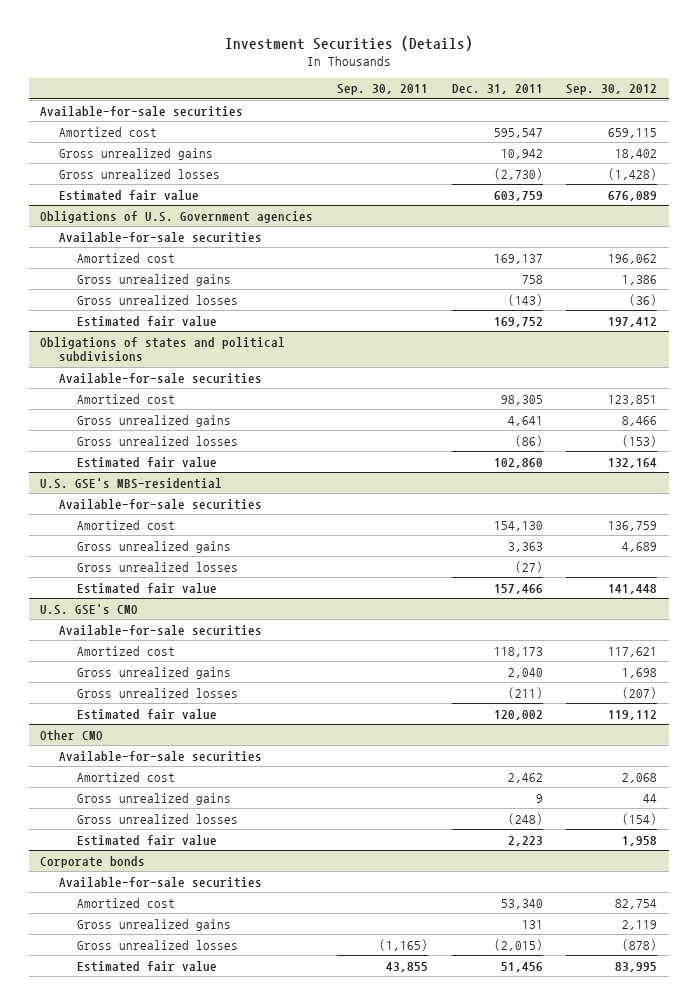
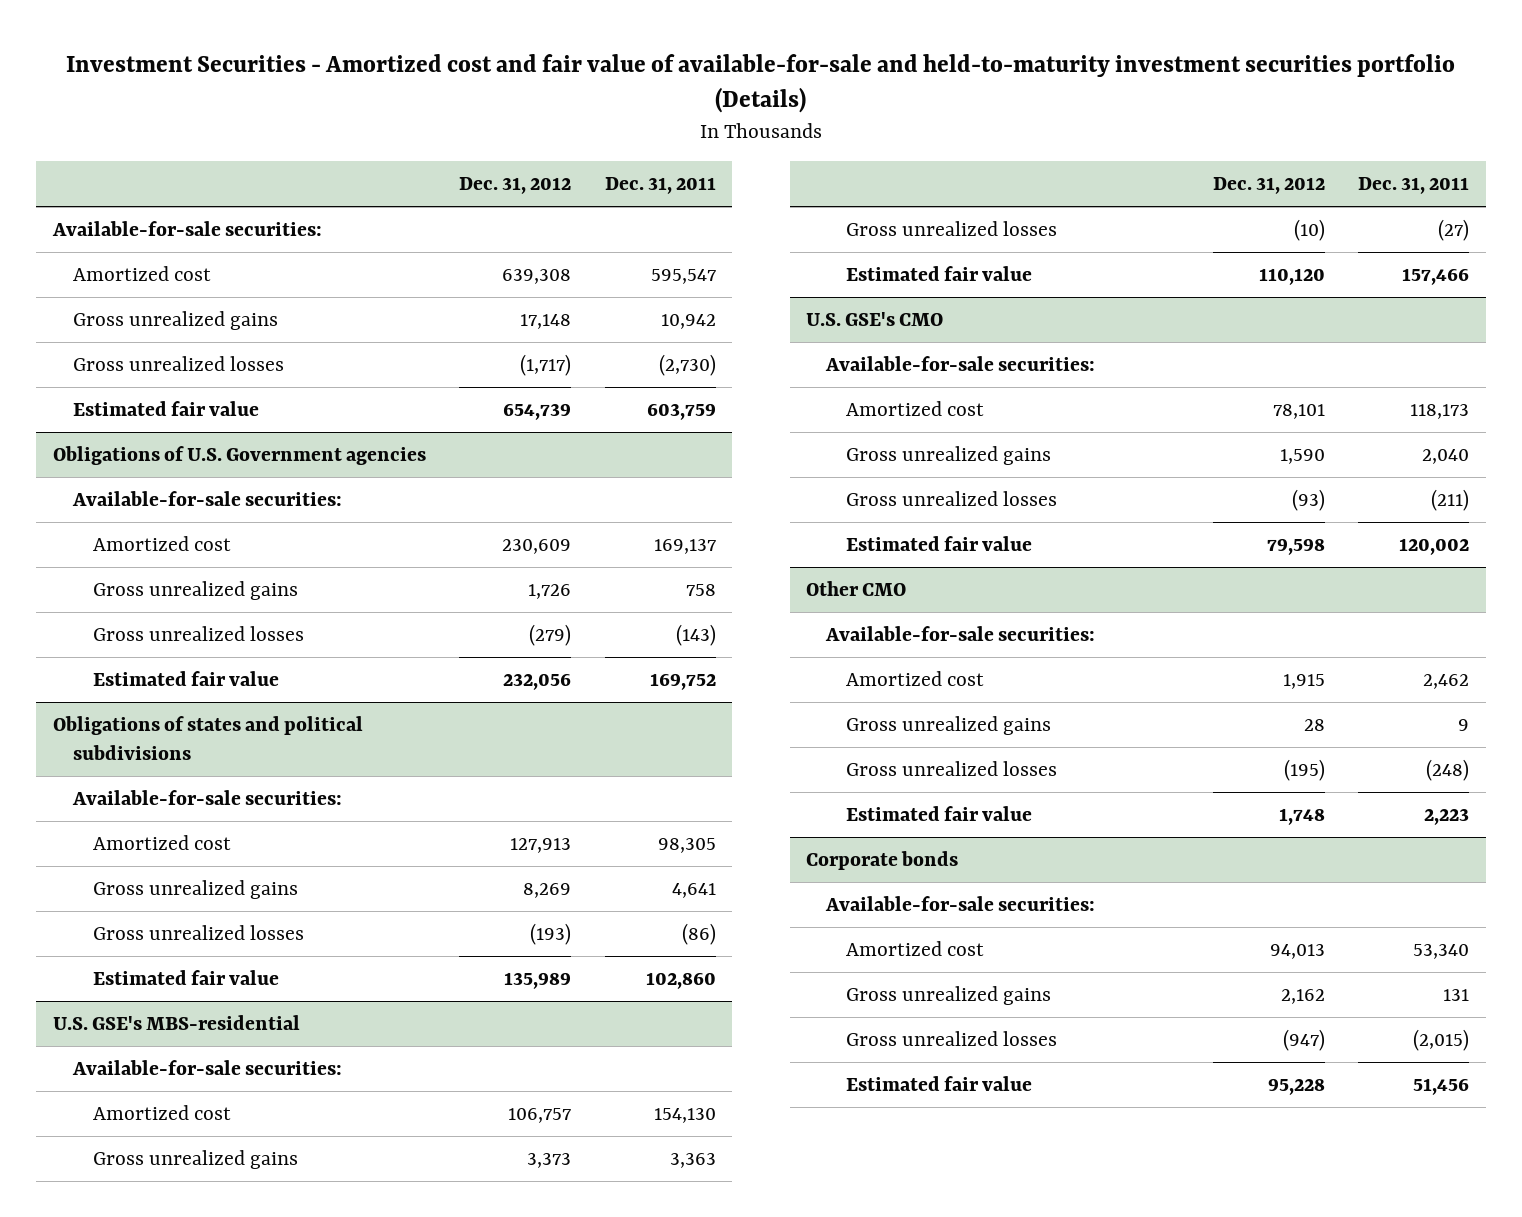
- Investment Securities (Details)
+ Investment Securities - Amortized cost and fair value of available-for-sale and held-to-maturity investment securities portfolio (Details)
- | Sep. 30, 2011 | Dec. 31, 2011 | Sep. 30, 2012
+ | Dec. 31, 2012 | Dec. 31, 2011
- Available-for-sale securities
+ Available-for-sale securities:
@ Obligations of U.S. Government agencies
- Available-for-sale securities
+ Available-for-sale securities:
@ Obligations of states and political subdivisions
- Available-for-sale securities
+ Available-for-sale securities:
@ U.S. GSE's MBS-residential
- Available-for-sale securities
+ Available-for-sale securities:
@ U.S. GSE's CMO
- Available-for-sale securities
+ Available-for-sale securities:
@ Other CMO
- Available-for-sale securities
+ Available-for-sale securities:
@ Corporate bonds
- Available-for-sale securities
+ Available-for-sale securities:

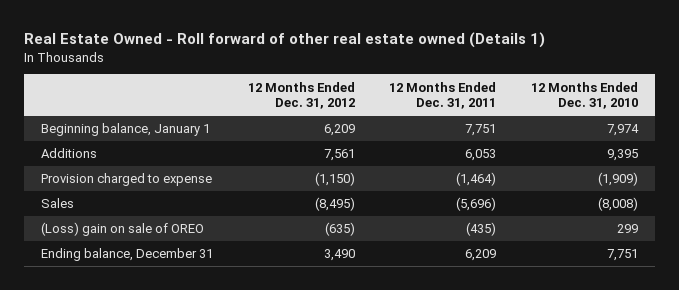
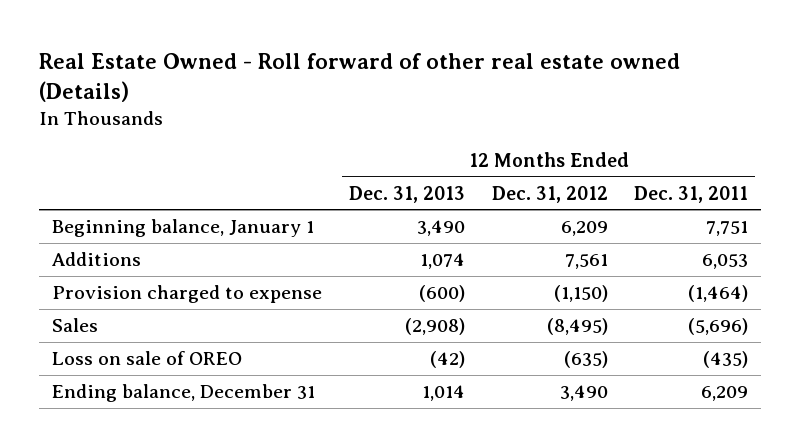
- Real Estate Owned - Roll forward of other real estate owned (Details 1)
+ Real Estate Owned - Roll forward of other real estate owned (Details)
- | 12 Months Ended Dec. 31, 2012 | 12 Months Ended Dec. 31, 2011 | 12 Months Ended Dec. 31, 2010
+ | 12 Months Ended Dec. 31, 2013 | 12 Months Ended Dec. 31, 2012 | 12 Months Ended Dec. 31, 2011
- (Loss) gain on sale of OREO | (635) | (435) | 299
+ Loss on sale of OREO | (42) | (635) | (435)

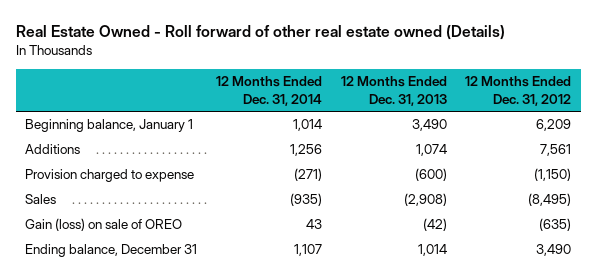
- | 12 Months Ended Dec. 31, 2013 | 12 Months Ended Dec. 31, 2012 | 12 Months Ended Dec. 31, 2011
+ | 12 Months Ended Dec. 31, 2014 | 12 Months Ended Dec. 31, 2013 | 12 Months Ended Dec. 31, 2012
- Loss on sale of OREO | (42) | (635) | (435)
+ Gain (loss) on sale of OREO | 43 | (42) | (635)

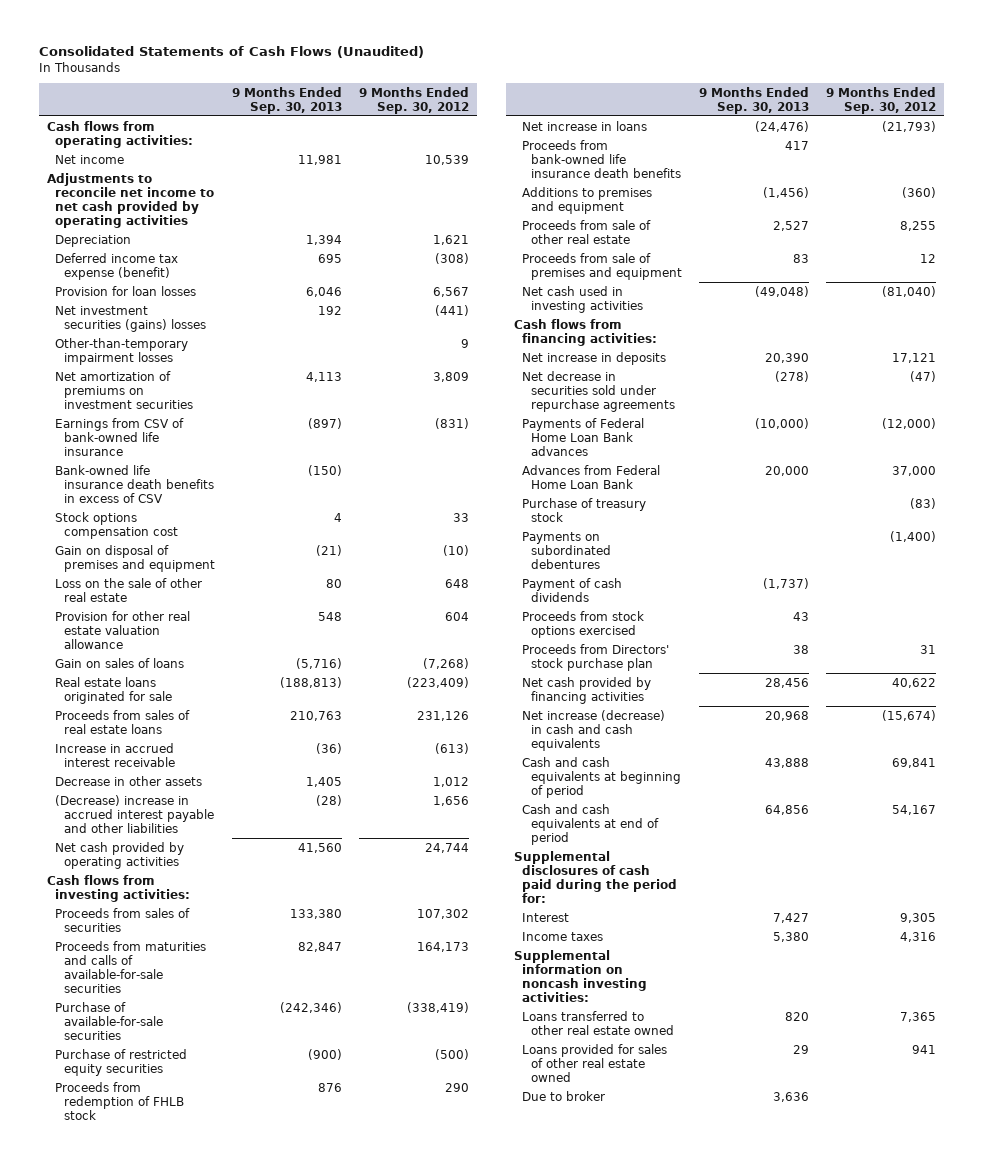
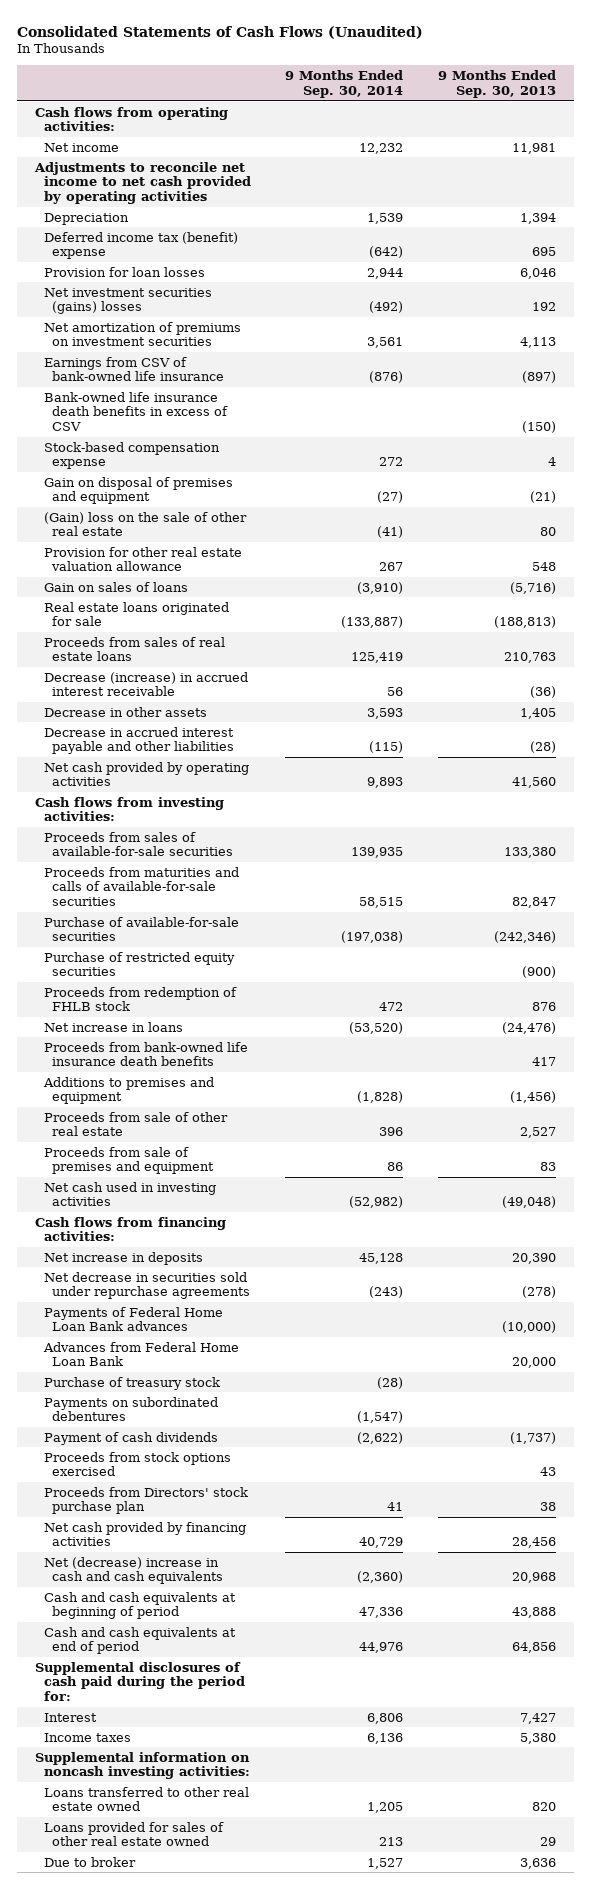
- | 9 Months Ended Sep. 30, 2013 | 9 Months Ended Sep. 30, 2012
+ | 9 Months Ended Sep. 30, 2014 | 9 Months Ended Sep. 30, 2013
- Deferred income tax expense (benefit) | 695 | (308)
+ Deferred income tax (benefit) expense | (642) | 695
- Other-than-temporary impairment losses | | 9
- Stock options compensation cost | 4 | 33
+ Stock-based compensation expense | 272 | 4
- Loss on the sale of other real estate | 80 | 648
+ (Gain) loss on the sale of other real estate | (41) | 80
- Increase in accrued interest receivable | (36) | (613)
+ Decrease (increase) in accrued interest receivable | 56 | (36)
- (Decrease) increase in accrued interest payable and other liabilities | (28) | 1,656
+ Decrease in accrued interest payable and other liabilities | (115) | (28)
- Proceeds from sales of securities | 133,380 | 107,302
+ Proceeds from sales of available-for-sale securities | 139,935 | 133,380
- Net increase (decrease) in cash and cash equivalents | 20,968 | (15,674)
+ Net (decrease) increase in cash and cash equivalents | (2,360) | 20,968

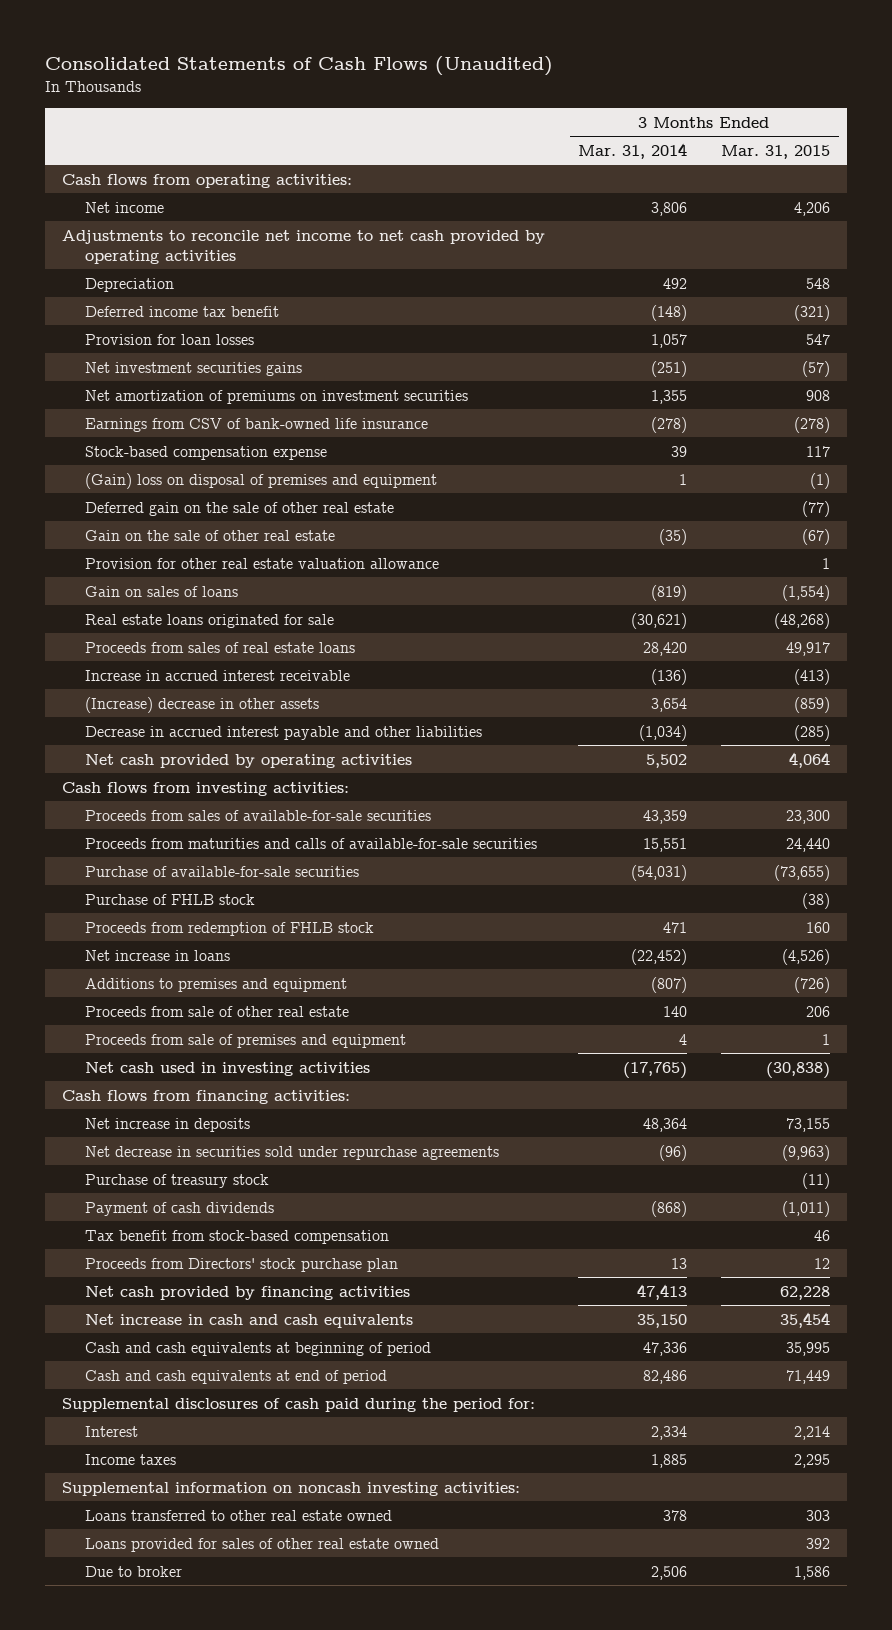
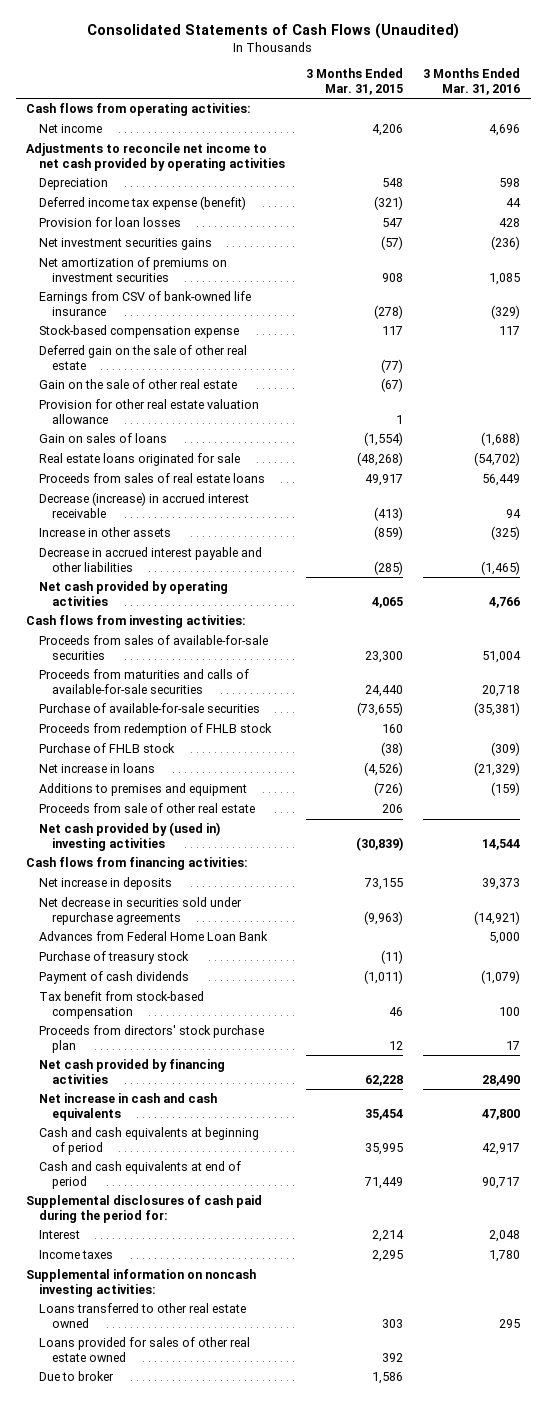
- | 3 Months Ended Mar. 31, 2014 | 3 Months Ended Mar. 31, 2015
+ | 3 Months Ended Mar. 31, 2015 | 3 Months Ended Mar. 31, 2016
- Deferred income tax benefit | (148) | (321)
+ Deferred income tax expense (benefit) | (321) | 44
- (Gain) loss on disposal of premises and equipment | 1 | (1)
- Increase in accrued interest receivable | (136) | (413)
- (Increase) decrease in other assets | 3,654 | (859)
+ Decrease (increase) in accrued interest receivable | (413) | 94
+ Increase in other assets | (859) | (325)
- Net cash provided by operating activities | 5,502 | 4,064
+ Net cash provided by operating activities | 4,065 | 4,766
moved down: Purchase of FHLB stock | (38) | (309)
- Proceeds from sale of premises and equipment | 4 | 1
- Net cash used in investing activities | (17,765) | (30,838)
+ Net cash provided by (used in) investing activities | (30,839) | 14,544
+ Advances from Federal Home Loan Bank | | 5,000
- Proceeds from Directors' stock purchase plan | 13 | 12
+ Proceeds from directors' stock purchase plan | 12 | 17

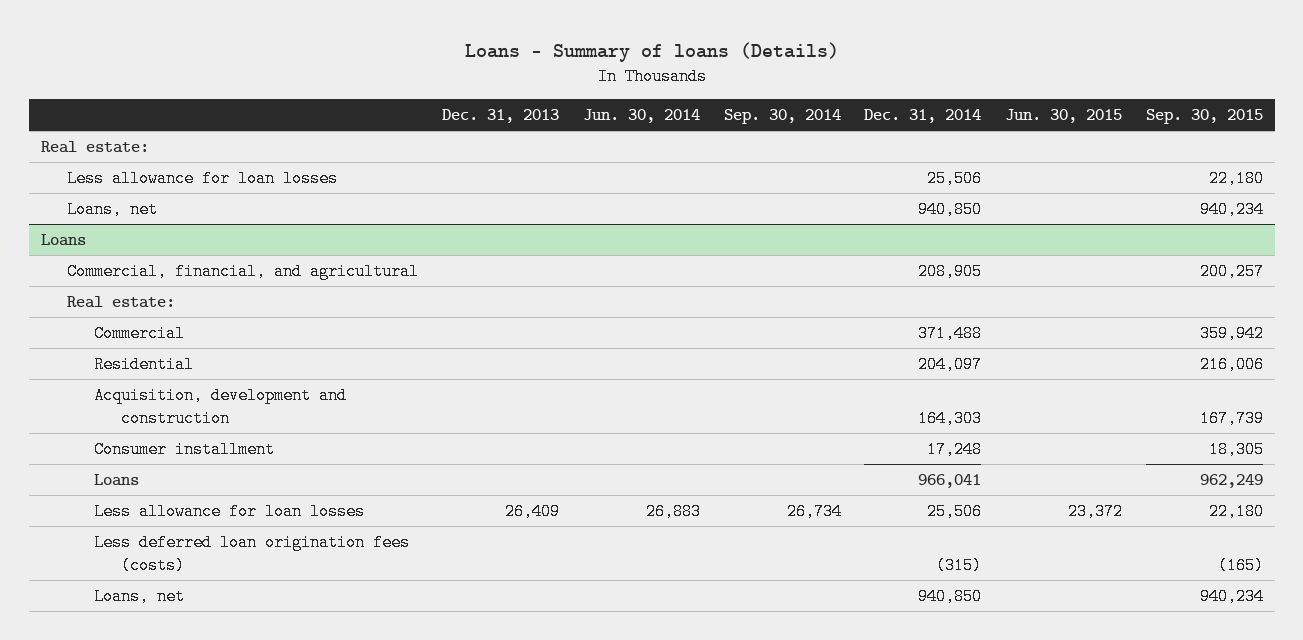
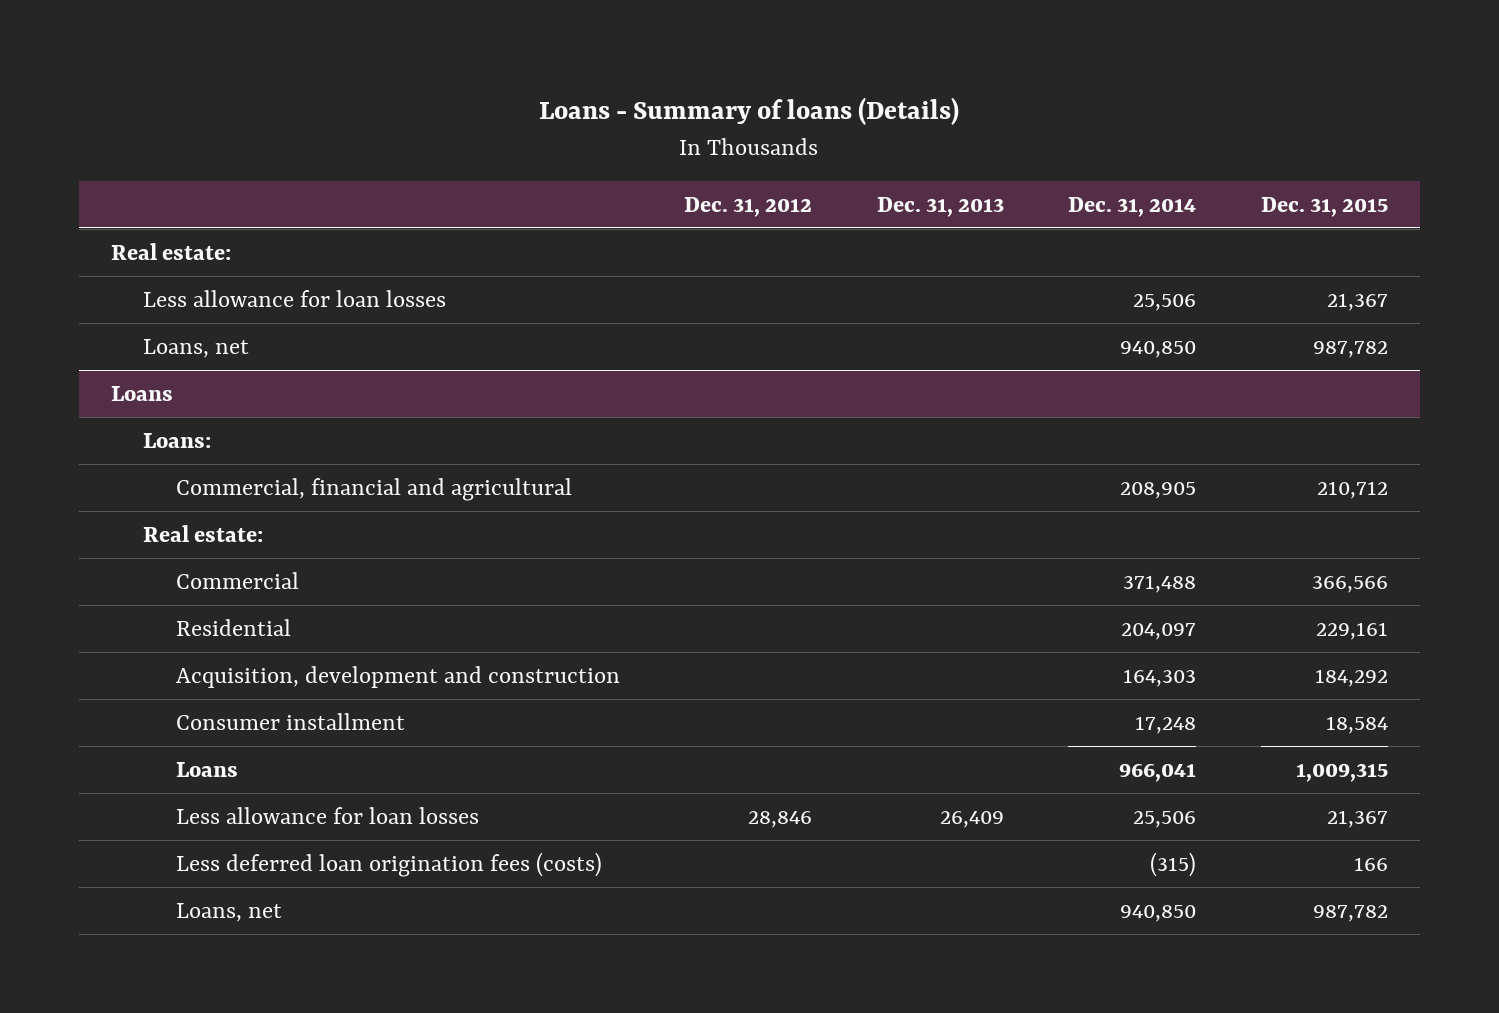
- | Dec. 31, 2013 | Jun. 30, 2014 | Sep. 30, 2014 | Dec. 31, 2014 | Jun. 30, 2015 | Sep. 30, 2015
+ | Dec. 31, 2012 | Dec. 31, 2013 | Dec. 31, 2014 | Dec. 31, 2015
@ Loans
- Commercial, financial, and agricultural | | | | 208,905 | | 200,257
+ Loans:
+ Commercial, financial and agricultural | | | 208,905 | 210,712

